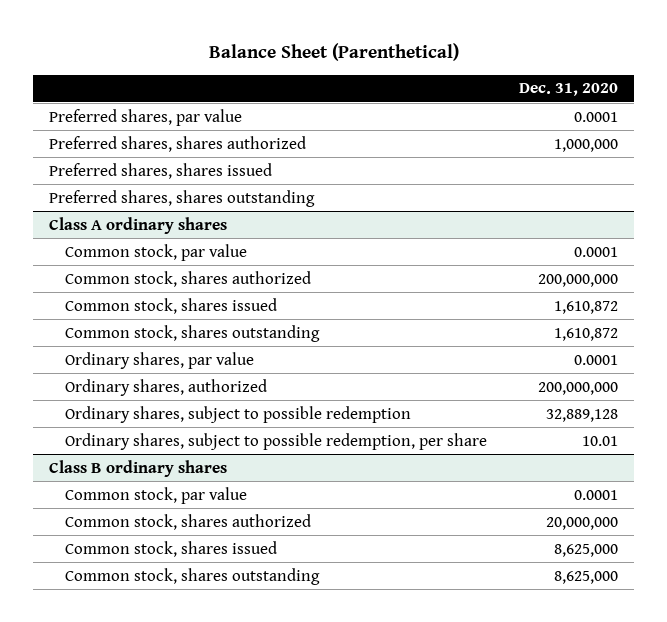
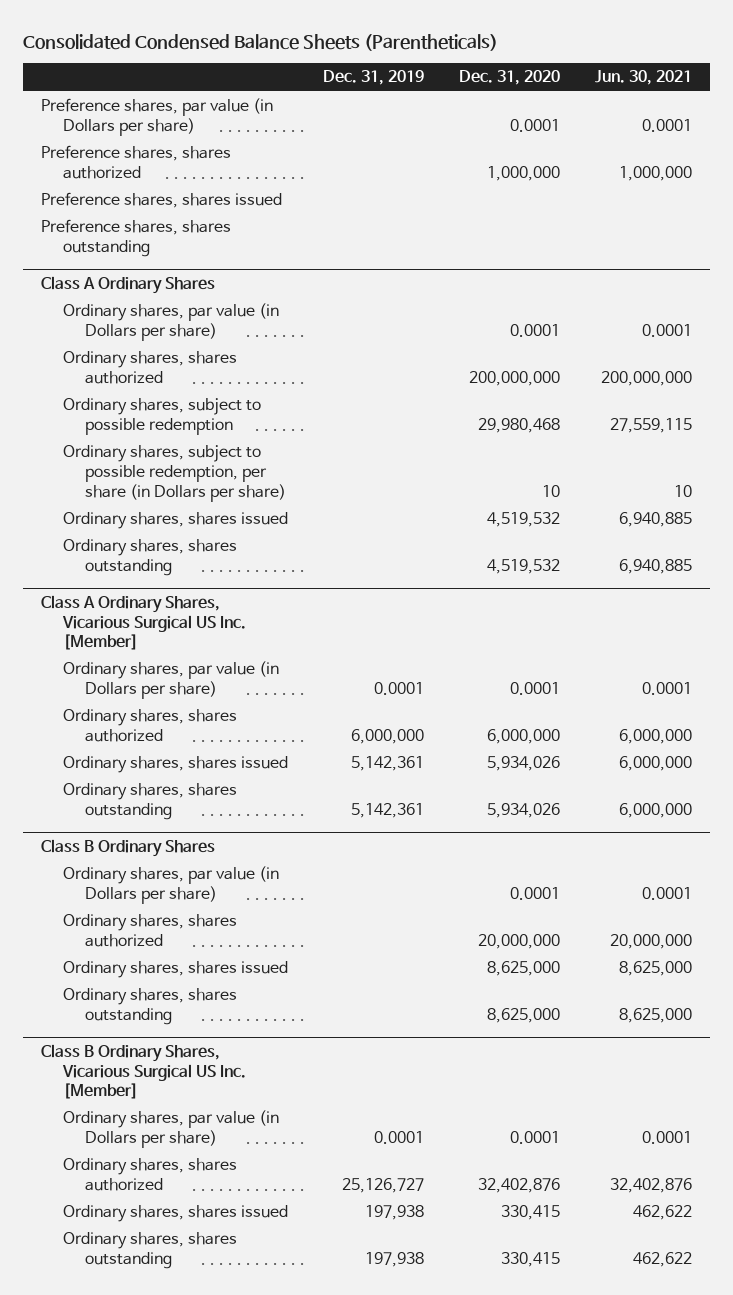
- Balance Sheet (Parenthetical)
+ Consolidated Condensed Balance Sheets (Parentheticals)
- | Dec. 31, 2020
+ | Dec. 31, 2019 | Dec. 31, 2020 | Jun. 30, 2021
- Preferred shares, par value | 0.0001
- Preferred shares, shares authorized | 1,000,000
- Preferred shares, shares issued
- Preferred shares, shares outstanding
- Class A ordinary shares
- Common stock, par value | 0.0001
- Common stock, shares authorized | 200,000,000
- Common stock, shares issued | 1,610,872
- Common stock, shares outstanding | 1,610,872
- Ordinary shares, par value | 0.0001
- Ordinary shares, authorized | 200,000,000
- Ordinary shares, subject to possible redemption | 32,889,128
- Ordinary shares, subject to possible redemption, per share | 10.01
- Class B ordinary shares
- Common stock, par value | 0.0001
- Common stock, shares authorized | 20,000,000
- Common stock, shares issued | 8,625,000
- Common stock, shares outstanding | 8,625,000
+ Preference shares, par value (in Dollars per share) | | 0.0001 | 0.0001
+ Preference shares, shares authorized | | 1,000,000 | 1,000,000
+ Preference shares, shares issued
+ Preference shares, shares outstanding
+ Class A Ordinary Shares
+ Ordinary shares, par value (in Dollars per share) | | 0.0001 | 0.0001
+ Ordinary shares, shares authorized | | 200,000,000 | 200,000,000
+ Ordinary shares, subject to possible redemption | | 29,980,468 | 27,559,115
+ Ordinary shares, subject to possible redemption, per share (in Dollars per share) | | 10 | 10
+ Ordinary shares, shares issued | | 4,519,532 | 6,940,885
+ Ordinary shares, shares outstanding | | 4,519,532 | 6,940,885
+ Class A Ordinary Shares, Vicarious Surgical US Inc. [Member]
+ Ordinary shares, par value (in Dollars per share) | 0.0001 | 0.0001 | 0.0001
+ Ordinary shares, shares authorized | 6,000,000 | 6,000,000 | 6,000,000
+ Ordinary shares, shares issued | 5,142,361 | 5,934,026 | 6,000,000
+ Ordinary shares, shares outstanding | 5,142,361 | 5,934,026 | 6,000,000
+ Class B Ordinary Shares
+ Ordinary shares, par value (in Dollars per share) | | 0.0001 | 0.0001
+ Ordinary shares, shares authorized | | 20,000,000 | 20,000,000
+ Ordinary shares, shares issued | | 8,625,000 | 8,625,000
+ Ordinary shares, shares outstanding | | 8,625,000 | 8,625,000
+ Class B Ordinary Shares, Vicarious Surgical US Inc. [Member]
+ Ordinary shares, par value (in Dollars per share) | 0.0001 | 0.0001 | 0.0001
+ Ordinary shares, shares authorized | 25,126,727 | 32,402,876 | 32,402,876
+ Ordinary shares, shares issued | 197,938 | 330,415 | 462,622
+ Ordinary shares, shares outstanding | 197,938 | 330,415 | 462,622

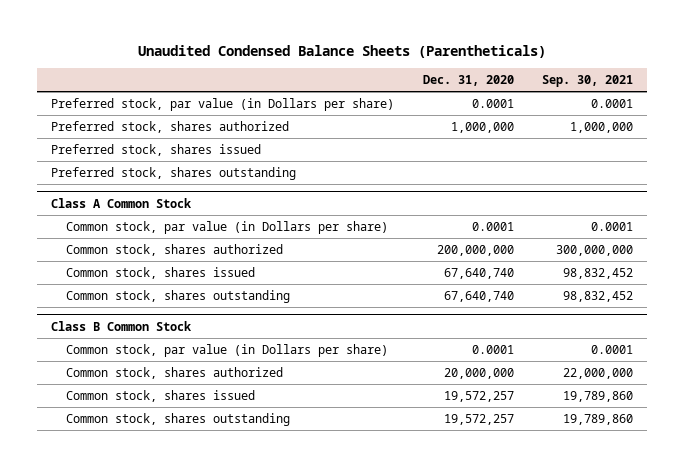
- Consolidated Condensed Balance Sheets (Parentheticals)
+ Unaudited Condensed Balance Sheets (Parentheticals)
- | Dec. 31, 2019 | Dec. 31, 2020 | Jun. 30, 2021
+ | Dec. 31, 2020 | Sep. 30, 2021
- Preference shares, par value (in Dollars per share) | | 0.0001 | 0.0001
- Preference shares, shares authorized | | 1,000,000 | 1,000,000
- Preference shares, shares issued
- Preference shares, shares outstanding
- Class A Ordinary Shares
- Ordinary shares, par value (in Dollars per share) | | 0.0001 | 0.0001
- Ordinary shares, shares authorized | | 200,000,000 | 200,000,000
- Ordinary shares, subject to possible redemption | | 29,980,468 | 27,559,115
- Ordinary shares, subject to possible redemption, per share (in Dollars per share) | | 10 | 10
- Ordinary shares, shares issued | | 4,519,532 | 6,940,885
- Ordinary shares, shares outstanding | | 4,519,532 | 6,940,885
- Class A Ordinary Shares, Vicarious Surgical US Inc. [Member]
- Ordinary shares, par value (in Dollars per share) | 0.0001 | 0.0001 | 0.0001
- Ordinary shares, shares authorized | 6,000,000 | 6,000,000 | 6,000,000
- Ordinary shares, shares issued | 5,142,361 | 5,934,026 | 6,000,000
- Ordinary shares, shares outstanding | 5,142,361 | 5,934,026 | 6,000,000
- Class B Ordinary Shares
- Ordinary shares, par value (in Dollars per share) | | 0.0001 | 0.0001
- Ordinary shares, shares authorized | | 20,000,000 | 20,000,000
- Ordinary shares, shares issued | | 8,625,000 | 8,625,000
- Ordinary shares, shares outstanding | | 8,625,000 | 8,625,000
- Class B Ordinary Shares, Vicarious Surgical US Inc. [Member]
- Ordinary shares, par value (in Dollars per share) | 0.0001 | 0.0001 | 0.0001
- Ordinary shares, shares authorized | 25,126,727 | 32,402,876 | 32,402,876
- Ordinary shares, shares issued | 197,938 | 330,415 | 462,622
- Ordinary shares, shares outstanding | 197,938 | 330,415 | 462,622
+ Preferred stock, par value (in Dollars per share) | 0.0001 | 0.0001
+ Preferred stock, shares authorized | 1,000,000 | 1,000,000
+ Preferred stock, shares issued
+ Preferred stock, shares outstanding
+ Class A Common Stock
+ Common stock, par value (in Dollars per share) | 0.0001 | 0.0001
+ Common stock, shares authorized | 200,000,000 | 300,000,000
+ Common stock, shares issued | 67,640,740 | 98,832,452
+ Common stock, shares outstanding | 67,640,740 | 98,832,452
+ Class B Common Stock
+ Common stock, par value (in Dollars per share) | 0.0001 | 0.0001
+ Common stock, shares authorized | 20,000,000 | 22,000,000
+ Common stock, shares issued | 19,572,257 | 19,789,860
+ Common stock, shares outstanding | 19,572,257 | 19,789,860

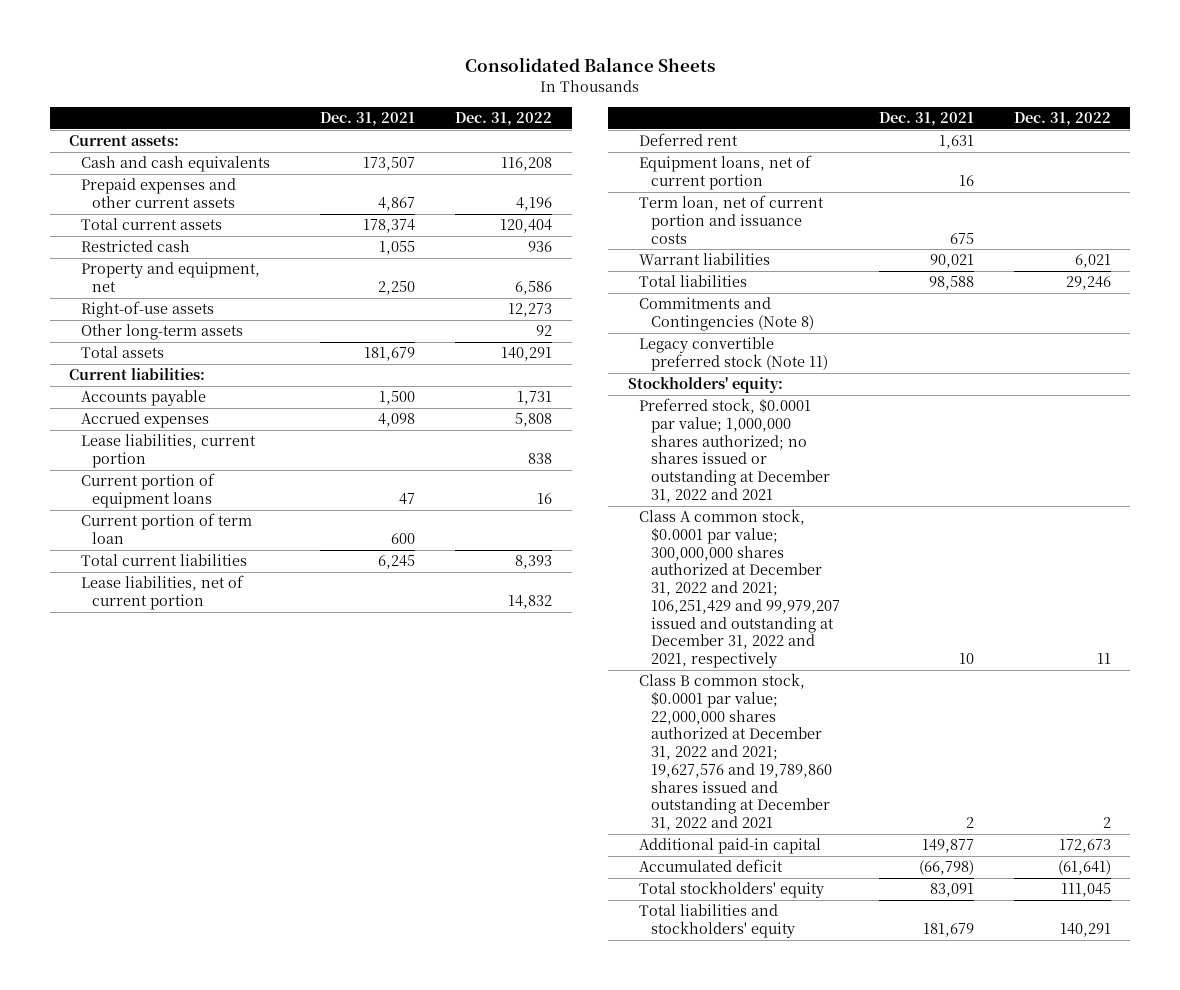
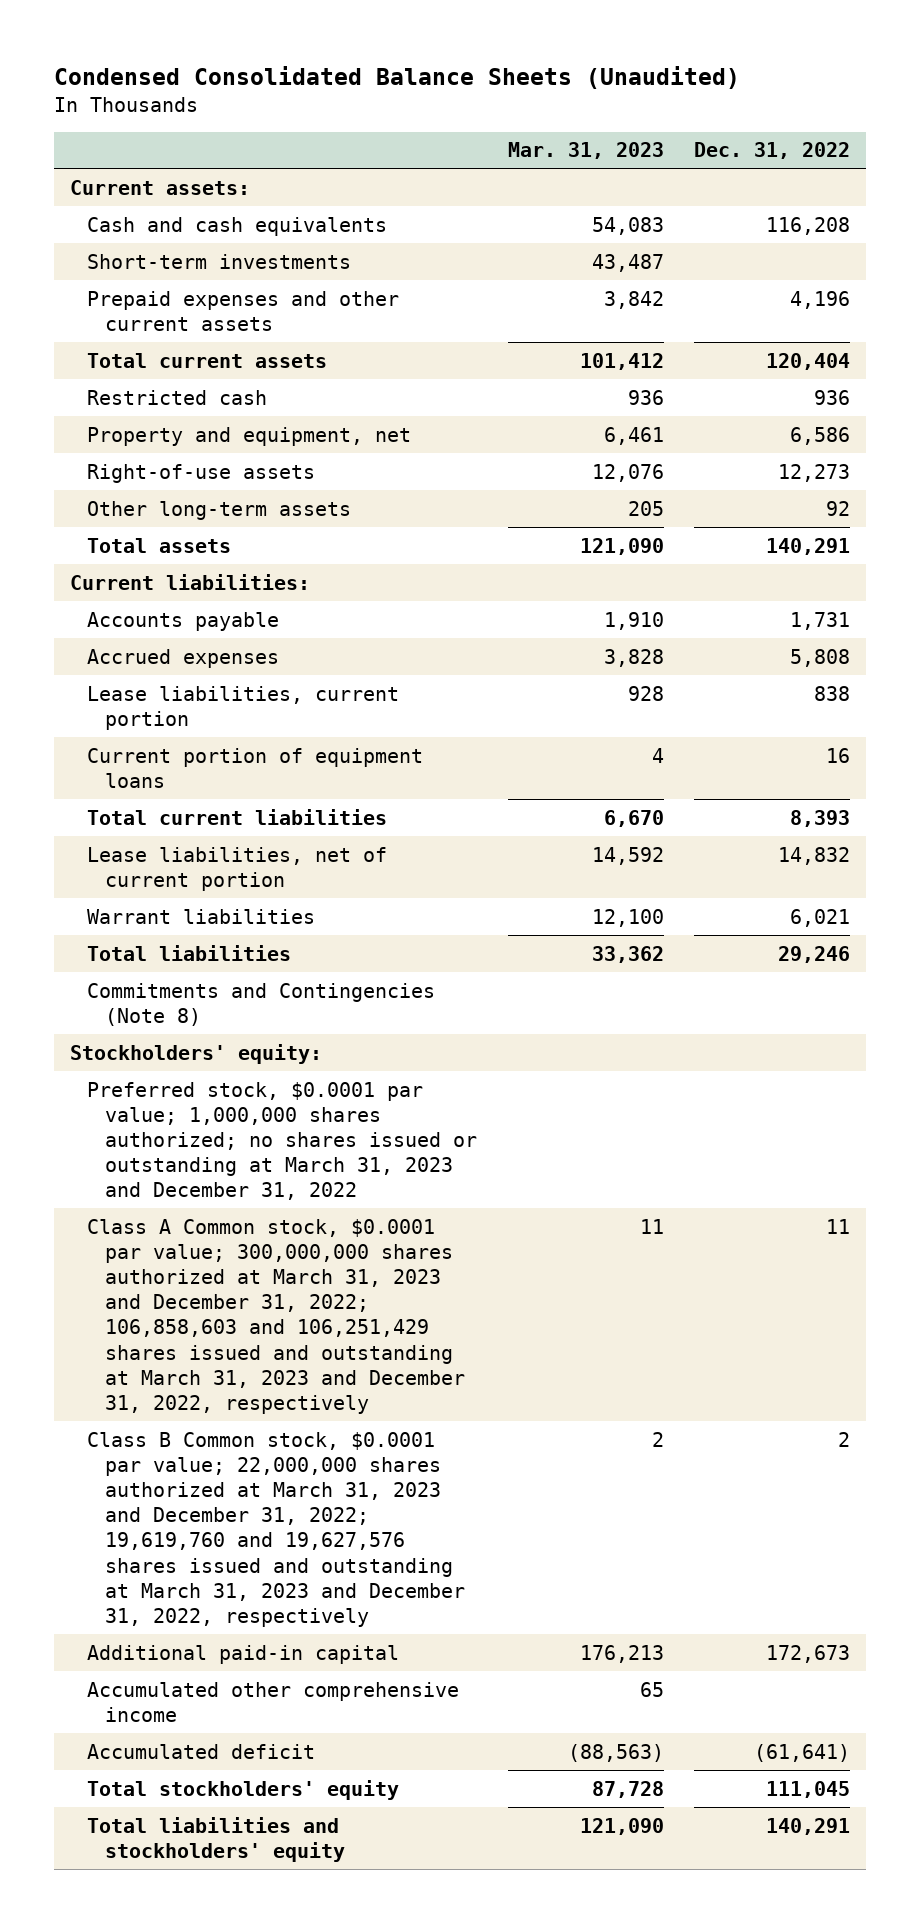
- Consolidated Balance Sheets
+ Condensed Consolidated Balance Sheets (Unaudited)
- | Dec. 31, 2021 | Dec. 31, 2022
+ | Mar. 31, 2023 | Dec. 31, 2022
+ Short-term investments | 43,487 |
- Current portion of term loan | 600 |
- Deferred rent | 1,631 |
- Equipment loans, net of current portion | 16 |
- Term loan, net of current portion and issuance costs | 675 |
- Legacy convertible preferred stock (Note 11)
- Preferred stock, $0.0001 par value; 1,000,000 shares authorized; no shares issued or outstanding at December 31, 2022 and 2021
- Class A common stock, $0.0001 par value; 300,000,000 shares authorized at December 31, 2022 and 2021; 106,251,429 and 99,979,207 issued and outstanding at December 31, 2022 and 2021, respectively | 10 | 11
- Class B common stock, $0.0001 par value; 22,000,000 shares authorized at December 31, 2022 and 2021; 19,627,576 and 19,789,860 shares issued and outstanding at December 31, 2022 and 2021 | 2 | 2
+ Preferred stock, $0.0001 par value; 1,000,000 shares authorized; no shares issued or outstanding at March 31, 2023 and December 31, 2022
+ Class A Common stock, $0.0001 par value; 300,000,000 shares authorized at March 31, 2023 and December 31, 2022; 106,858,603 and 106,251,429 shares issued and outstanding at March 31, 2023 and December 31, 2022, respectively | 11 | 11
+ Class B Common stock, $0.0001 par value; 22,000,000 shares authorized at March 31, 2023 and December 31, 2022; 19,619,760 and 19,627,576 shares issued and outstanding at March 31, 2023 and December 31, 2022, respectively | 2 | 2
+ Accumulated other comprehensive income | 65 |

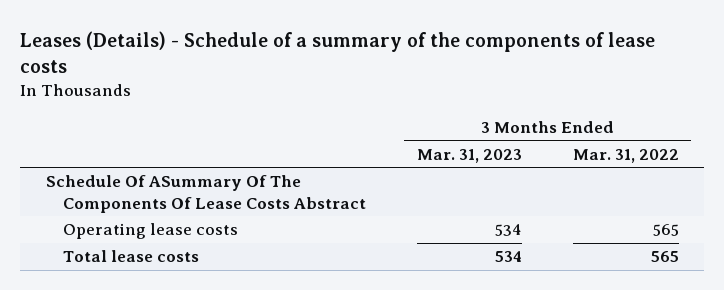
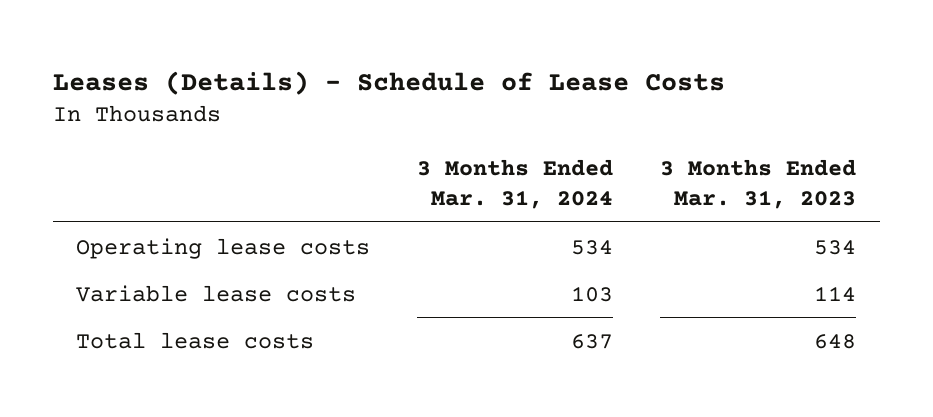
- Leases (Details) - Schedule of a summary of the components of lease costs
+ Leases (Details) - Schedule of Lease Costs
- | 3 Months Ended Mar. 31, 2023 | 3 Months Ended Mar. 31, 2022
+ | 3 Months Ended Mar. 31, 2024 | 3 Months Ended Mar. 31, 2023
- Schedule Of ASummary Of The Components Of Lease Costs Abstract
- Total lease costs | 534 | 565
+ Variable lease costs | 103 | 114
+ Total lease costs | 637 | 648

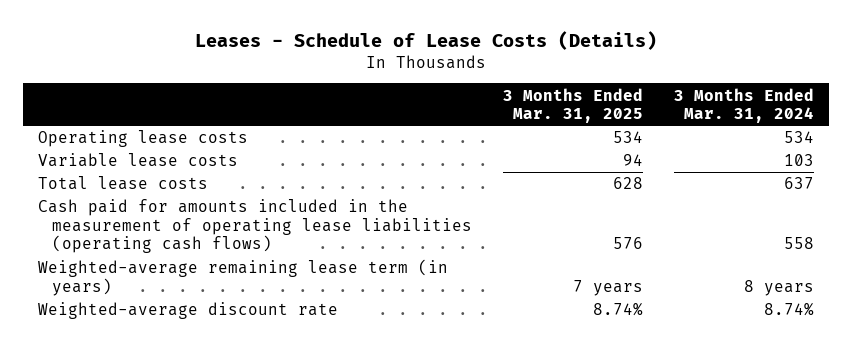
- Leases (Details) - Schedule of Lease Costs
+ Leases - Schedule of Lease Costs (Details)
- | 3 Months Ended Mar. 31, 2024 | 3 Months Ended Mar. 31, 2023
+ | 3 Months Ended Mar. 31, 2025 | 3 Months Ended Mar. 31, 2024
+ Cash paid for amounts included in the measurement of operating lease liabilities (operating cash flows) | 576 | 558
+ Weighted-average remaining lease term (in years) | 7 years | 8 years
+ Weighted-average discount rate | 8.74% | 8.74%

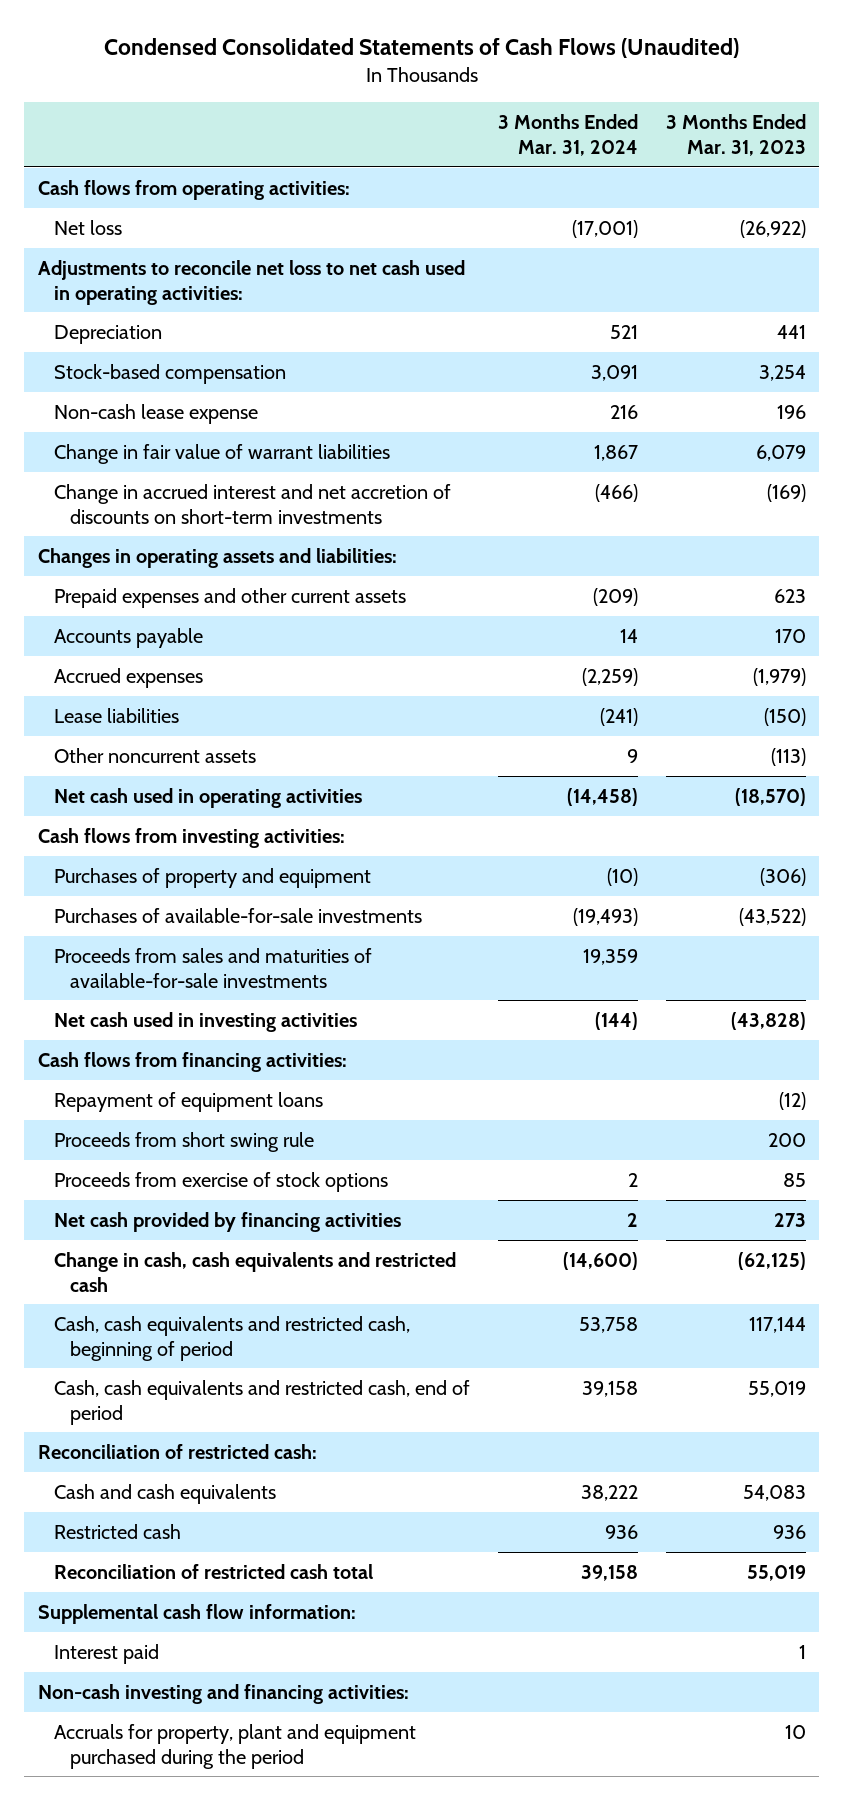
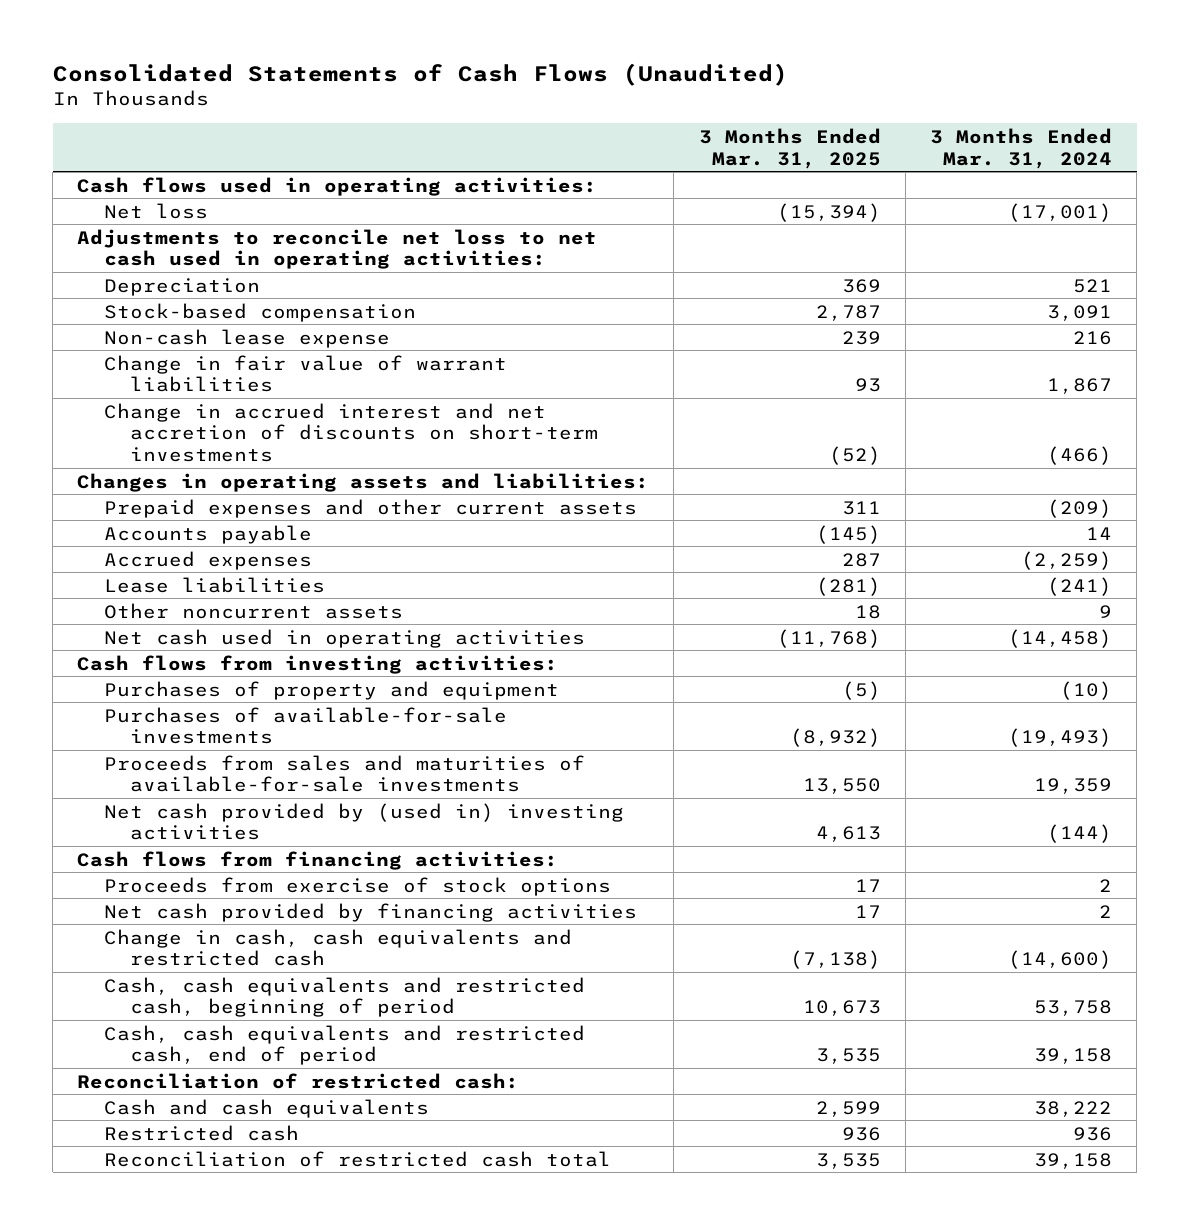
- Condensed Consolidated Statements of Cash Flows (Unaudited)
+ Consolidated Statements of Cash Flows (Unaudited)
- | 3 Months Ended Mar. 31, 2024 | 3 Months Ended Mar. 31, 2023
+ | 3 Months Ended Mar. 31, 2025 | 3 Months Ended Mar. 31, 2024
- Cash flows from operating activities:
+ Cash flows used in operating activities:
- Net cash used in investing activities | (144) | (43,828)
+ Net cash provided by (used in) investing activities | 4,613 | (144)
- Repayment of equipment loans | | (12)
- Proceeds from short swing rule | | 200
- Supplemental cash flow information:
- Interest paid | | 1
- Non-cash investing and financing activities:
- Accruals for property, plant and equipment purchased during the period | | 10

